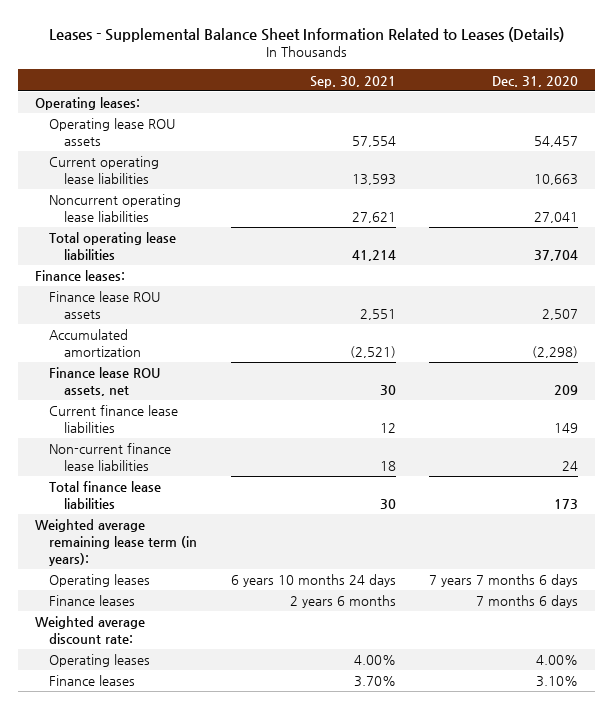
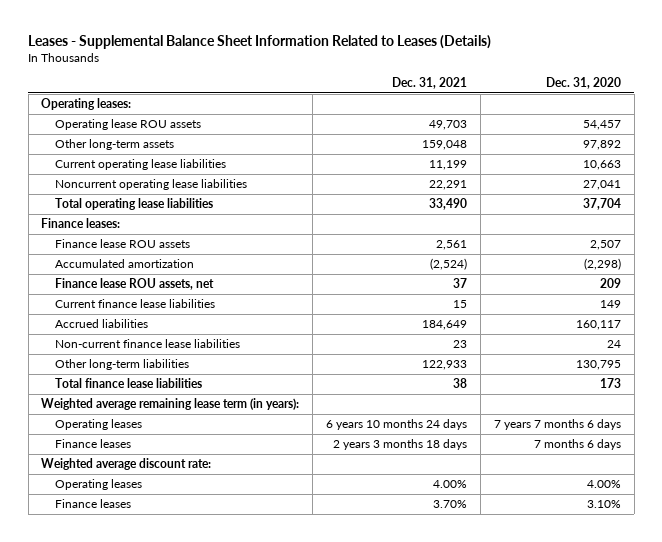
- | Sep. 30, 2021 | Dec. 31, 2020
+ | Dec. 31, 2021 | Dec. 31, 2020
+ Other long-term assets | 159,048 | 97,892
+ Accrued liabilities | 184,649 | 160,117
+ Other long-term liabilities | 122,933 | 130,795

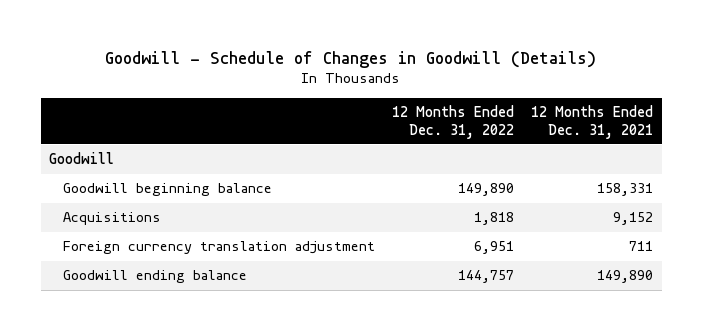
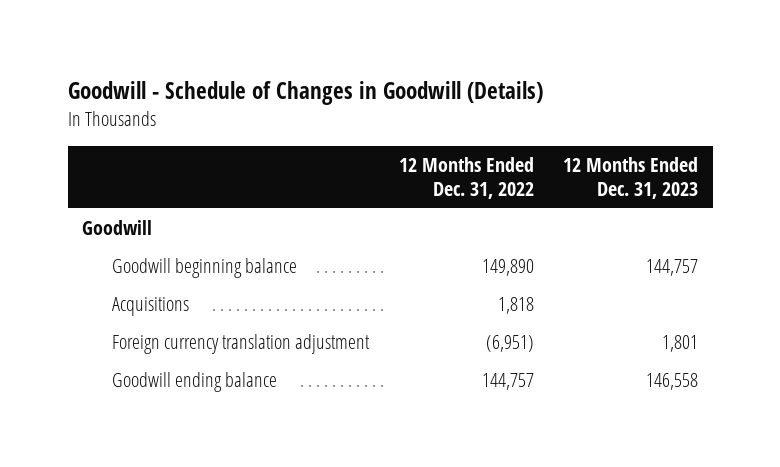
- | 12 Months Ended Dec. 31, 2022 | 12 Months Ended Dec. 31, 2021
+ | 12 Months Ended Dec. 31, 2022 | 12 Months Ended Dec. 31, 2023
- Foreign currency translation adjustment | 6,951 | 711
+ Foreign currency translation adjustment | (6,951) | 1,801

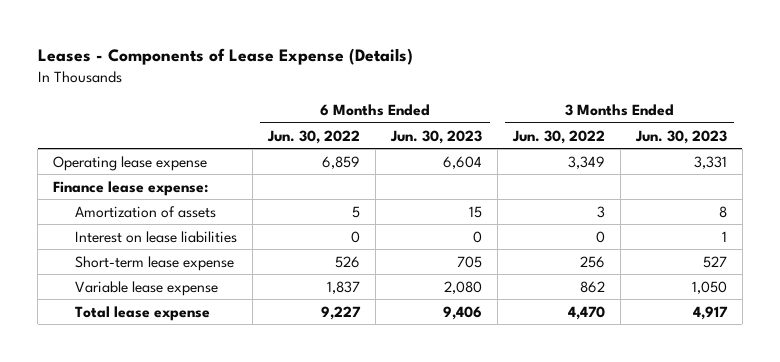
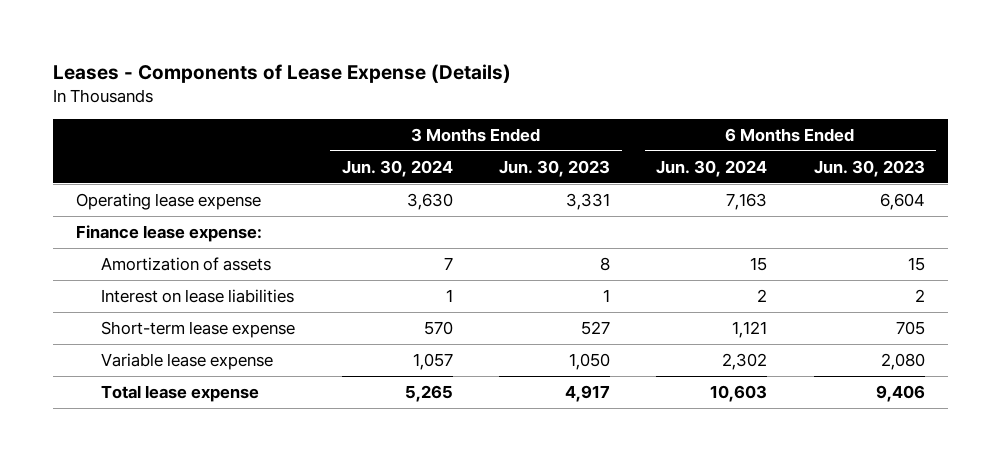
- | 6 Months Ended Jun. 30, 2022 | 6 Months Ended Jun. 30, 2023 | 3 Months Ended Jun. 30, 2022 | 3 Months Ended Jun. 30, 2023
+ | 3 Months Ended Jun. 30, 2024 | 3 Months Ended Jun. 30, 2023 | 6 Months Ended Jun. 30, 2024 | 6 Months Ended Jun. 30, 2023
- Interest on lease liabilities | 0 | 0 | 0 | 1
+ Interest on lease liabilities | 1 | 1 | 2 | 2

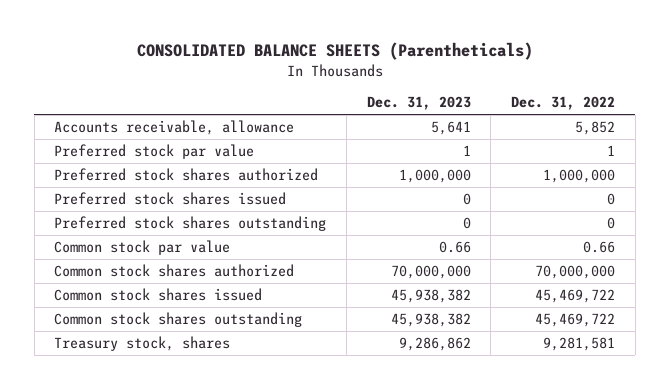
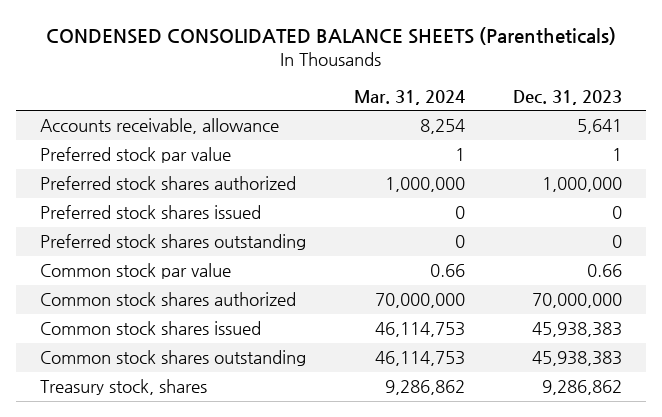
- CONSOLIDATED BALANCE SHEETS (Parentheticals)
+ CONDENSED CONSOLIDATED BALANCE SHEETS (Parentheticals)
- | Dec. 31, 2023 | Dec. 31, 2022
+ | Mar. 31, 2024 | Dec. 31, 2023
- Common stock shares issued | 45,938,382 | 45,469,722
- Common stock shares outstanding | 45,938,382 | 45,469,722
+ Common stock shares issued | 46,114,753 | 45,938,383
+ Common stock shares outstanding | 46,114,753 | 45,938,383

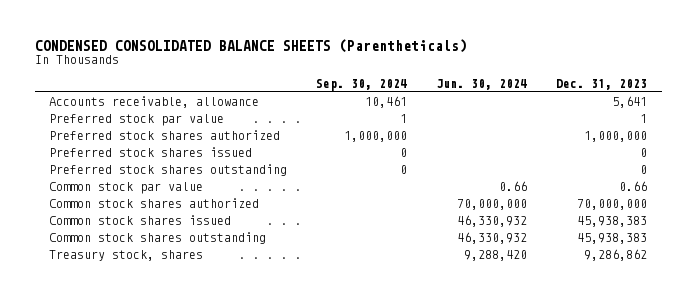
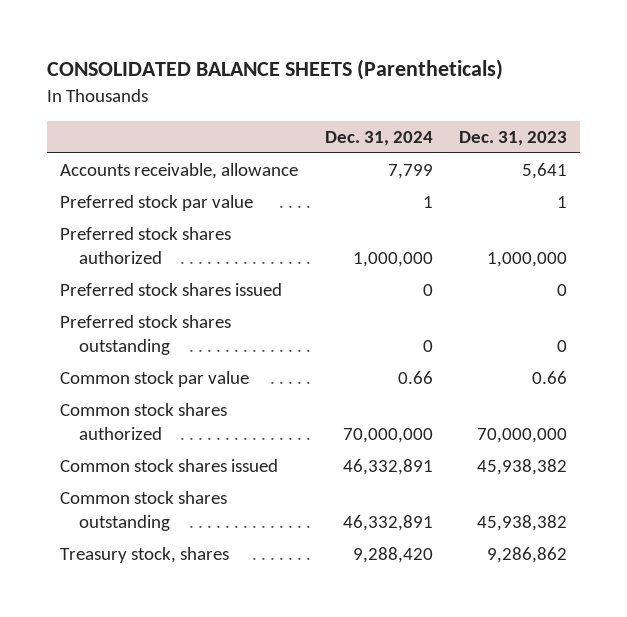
- CONDENSED CONSOLIDATED BALANCE SHEETS (Parentheticals)
+ CONSOLIDATED BALANCE SHEETS (Parentheticals)
- | Sep. 30, 2024 | Jun. 30, 2024 | Dec. 31, 2023
+ | Dec. 31, 2024 | Dec. 31, 2023
- Common stock shares issued | | 46,330,932 | 45,938,383
- Common stock shares outstanding | | 46,330,932 | 45,938,383
+ Common stock shares issued | 46,332,891 | 45,938,382
+ Common stock shares outstanding | 46,332,891 | 45,938,382

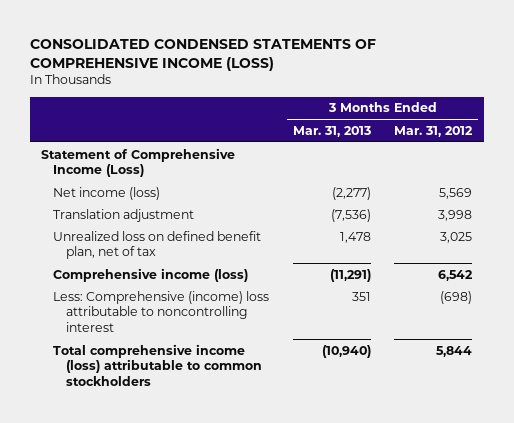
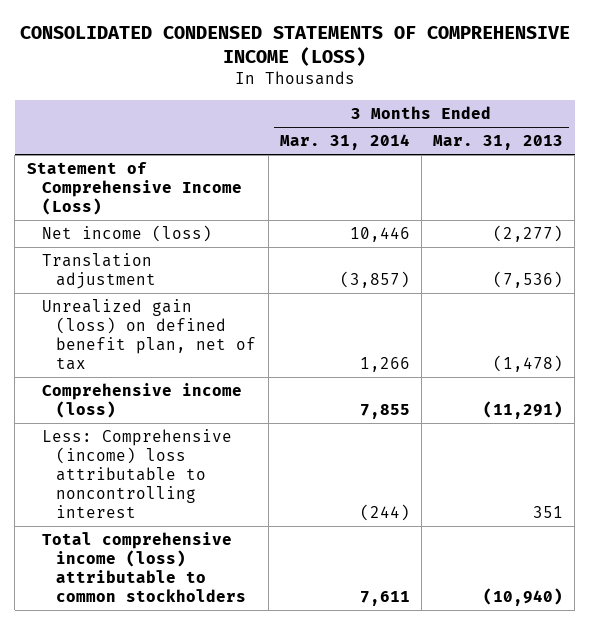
- | 3 Months Ended Mar. 31, 2013 | 3 Months Ended Mar. 31, 2012
+ | 3 Months Ended Mar. 31, 2014 | 3 Months Ended Mar. 31, 2013
- Unrealized loss on defined benefit plan, net of tax | 1,478 | 3,025
+ Unrealized gain (loss) on defined benefit plan, net of tax | 1,266 | (1,478)

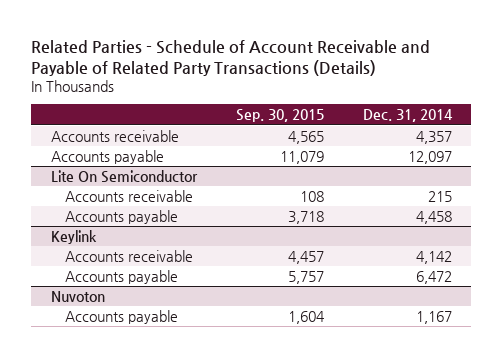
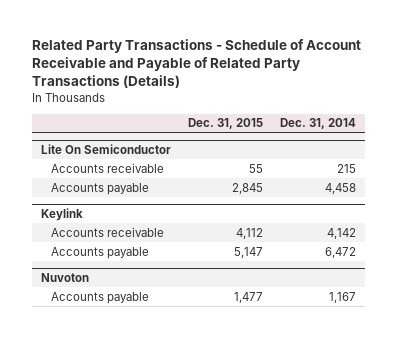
- Related Parties - Schedule of Account Receivable and Payable of Related Party Transactions (Details)
+ Related Party Transactions - Schedule of Account Receivable and Payable of Related Party Transactions (Details)
- | Sep. 30, 2015 | Dec. 31, 2014
+ | Dec. 31, 2015 | Dec. 31, 2014
- Accounts receivable | 4,565 | 4,357
- Accounts payable | 11,079 | 12,097

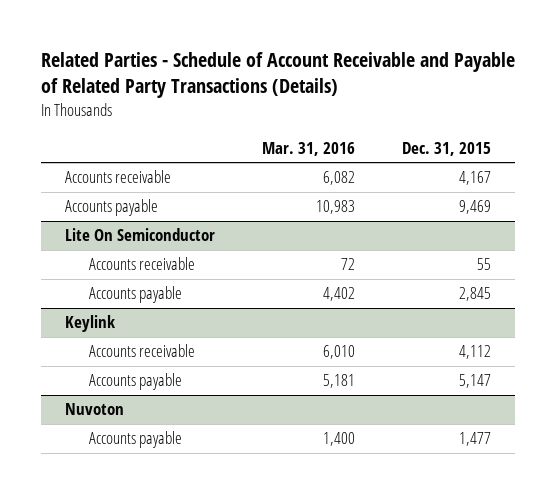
- Related Party Transactions - Schedule of Account Receivable and Payable of Related Party Transactions (Details)
+ Related Parties - Schedule of Account Receivable and Payable of Related Party Transactions (Details)
- | Dec. 31, 2015 | Dec. 31, 2014
+ | Mar. 31, 2016 | Dec. 31, 2015
+ Accounts receivable | 6,082 | 4,167
+ Accounts payable | 10,983 | 9,469

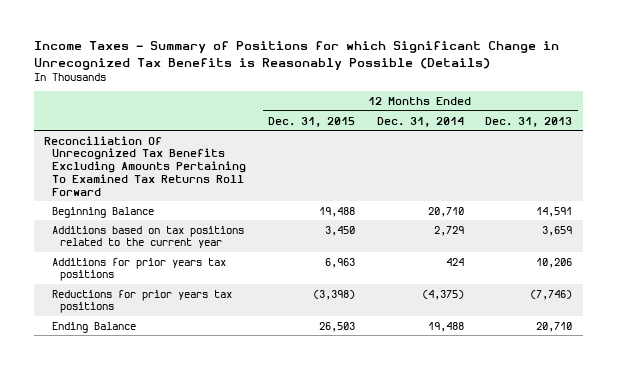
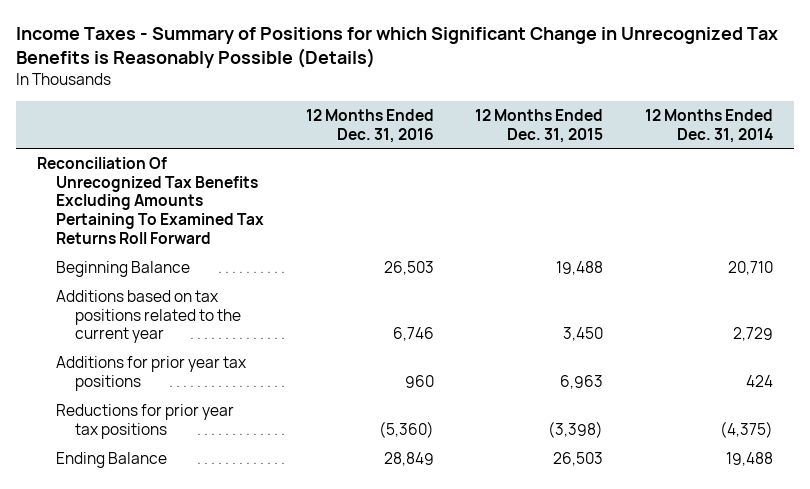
- | 12 Months Ended Dec. 31, 2015 | 12 Months Ended Dec. 31, 2014 | 12 Months Ended Dec. 31, 2013
+ | 12 Months Ended Dec. 31, 2016 | 12 Months Ended Dec. 31, 2015 | 12 Months Ended Dec. 31, 2014
- Additions for prior years tax positions | 6,963 | 424 | 10,206
- Reductions for prior years tax positions | (3,398) | (4,375) | (7,746)
+ Additions for prior year tax positions | 960 | 6,963 | 424
+ Reductions for prior year tax positions | (5,360) | (3,398) | (4,375)

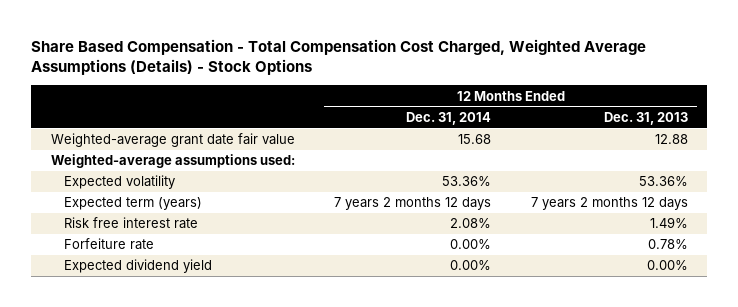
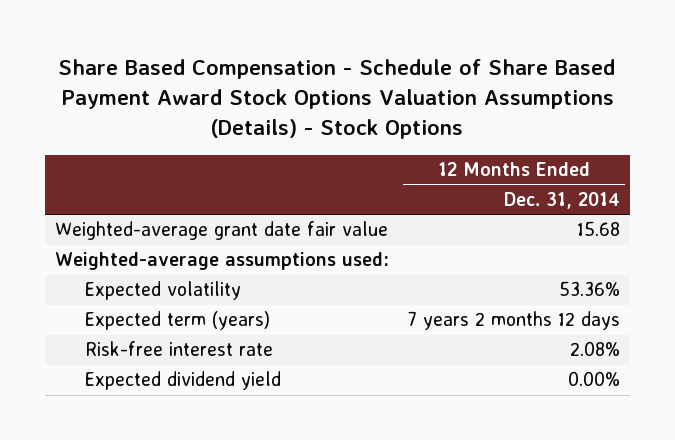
- Share Based Compensation - Total Compensation Cost Charged, Weighted Average Assumptions (Details) - Stock Options
+ Share Based Compensation - Schedule of Share Based Payment Award Stock Options Valuation Assumptions (Details) - Stock Options
- | 12 Months Ended Dec. 31, 2014 | 12 Months Ended Dec. 31, 2013
+ | 12 Months Ended Dec. 31, 2014
- Risk free interest rate | 2.08% | 1.49%
- Forfeiture rate | 0.00% | 0.78%
+ Risk-free interest rate | 2.08%

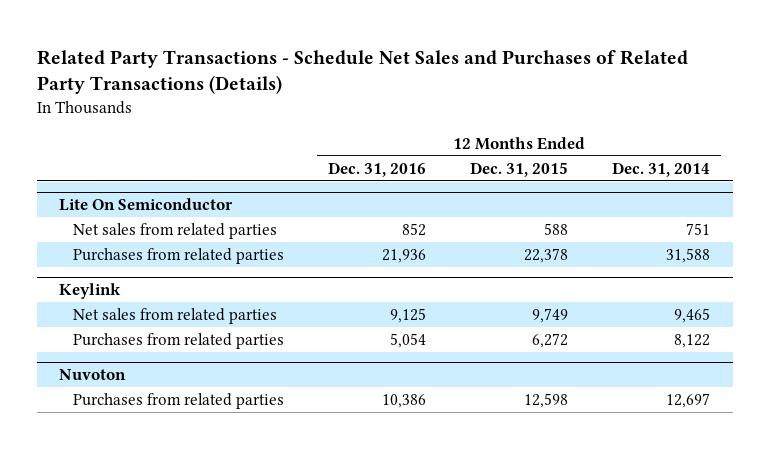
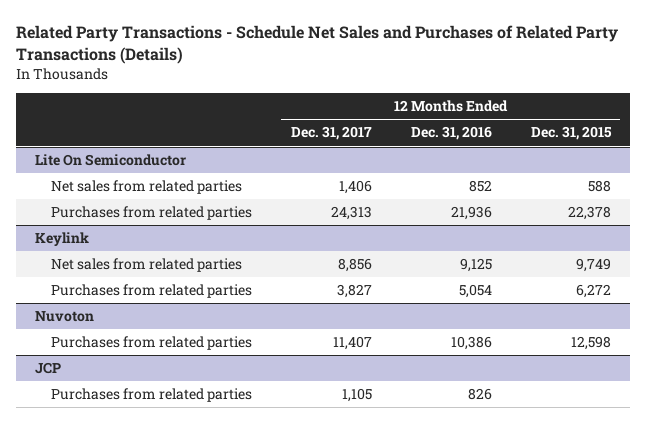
- | 12 Months Ended Dec. 31, 2016 | 12 Months Ended Dec. 31, 2015 | 12 Months Ended Dec. 31, 2014
+ | 12 Months Ended Dec. 31, 2017 | 12 Months Ended Dec. 31, 2016 | 12 Months Ended Dec. 31, 2015
+ JCP
+ Purchases from related parties | 1,105 | 826 |

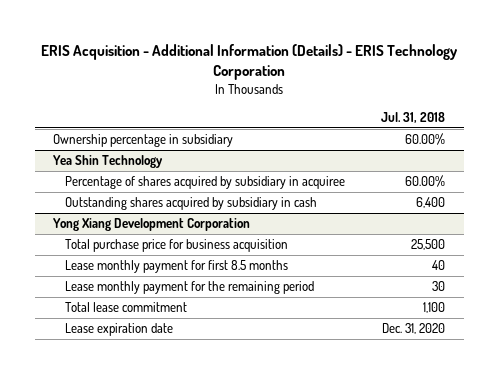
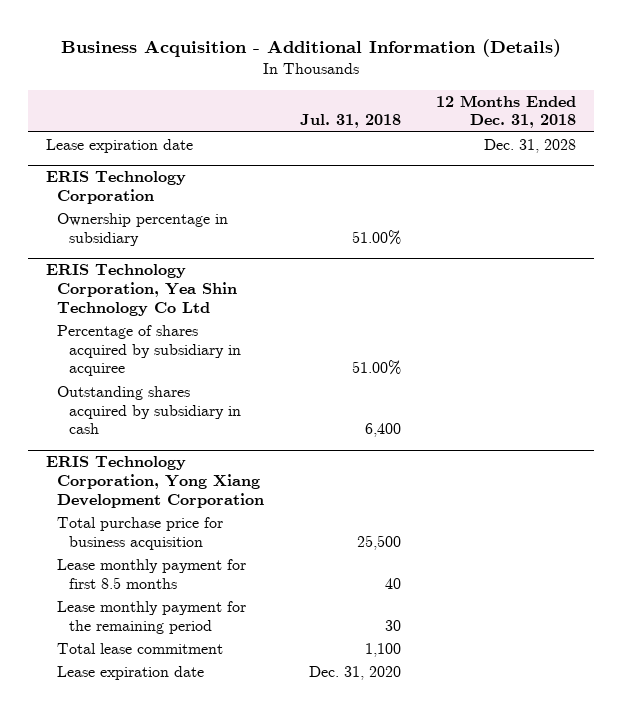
- ERIS Acquisition - Additional Information (Details) - ERIS Technology Corporation
+ Business Acquisition - Additional Information (Details)
- | Jul. 31, 2018
+ | Jul. 31, 2018 | 12 Months Ended Dec. 31, 2018
- Ownership percentage in subsidiary | 60.00%
- Yea Shin Technology
- Percentage of shares acquired by subsidiary in acquiree | 60.00%
+ Lease expiration date | | Dec. 31, 2028
+ ERIS Technology Corporation
+ Ownership percentage in subsidiary | 51.00% |
+ ERIS Technology Corporation, Yea Shin Technology Co Ltd
+ Percentage of shares acquired by subsidiary in acquiree | 51.00% |
- Yong Xiang Development Corporation
+ ERIS Technology Corporation, Yong Xiang Development Corporation

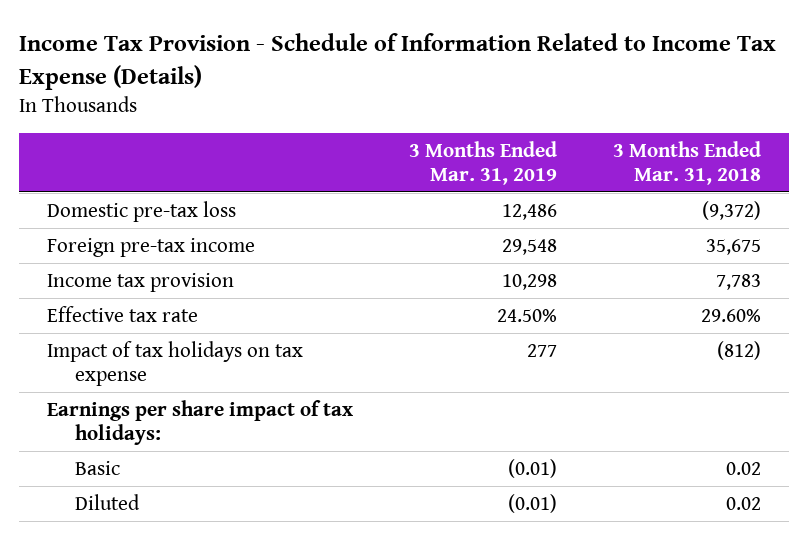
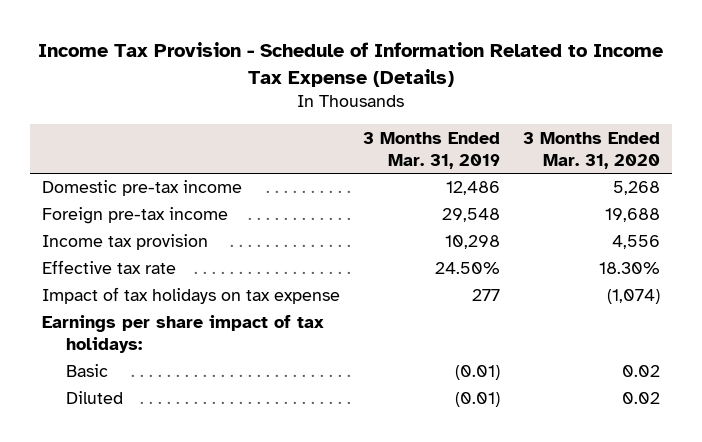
- | 3 Months Ended Mar. 31, 2019 | 3 Months Ended Mar. 31, 2018
+ | 3 Months Ended Mar. 31, 2019 | 3 Months Ended Mar. 31, 2020
- Domestic pre-tax loss | 12,486 | (9,372)
+ Domestic pre-tax income | 12,486 | 5,268

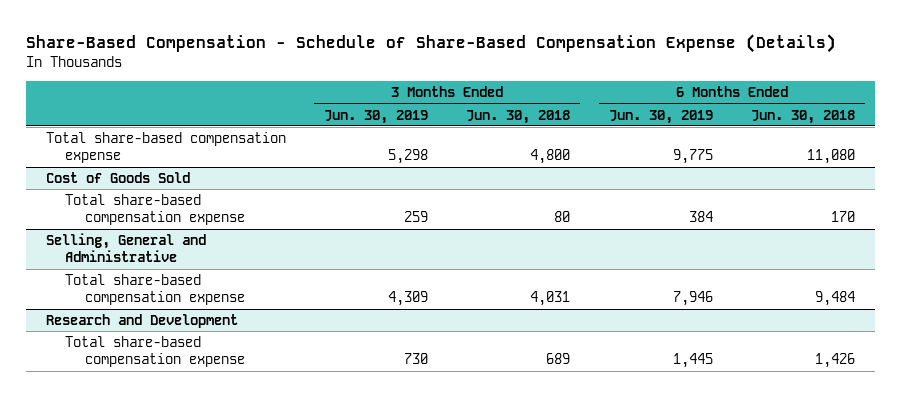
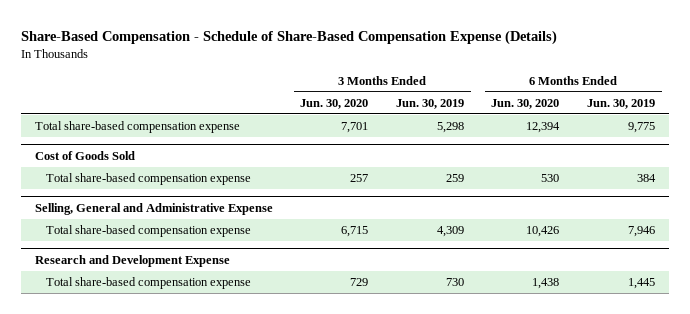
- | 3 Months Ended Jun. 30, 2019 | 3 Months Ended Jun. 30, 2018 | 6 Months Ended Jun. 30, 2019 | 6 Months Ended Jun. 30, 2018
+ | 3 Months Ended Jun. 30, 2020 | 3 Months Ended Jun. 30, 2019 | 6 Months Ended Jun. 30, 2020 | 6 Months Ended Jun. 30, 2019
- Selling, General and Administrative
+ Selling, General and Administrative Expense
- Research and Development
+ Research and Development Expense

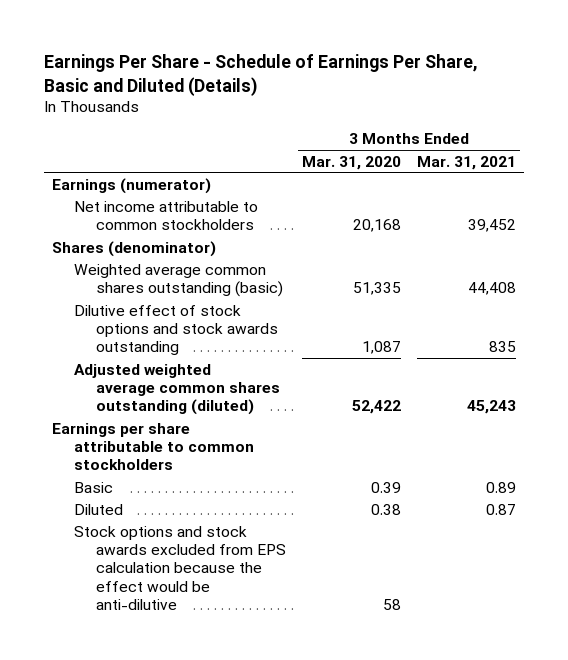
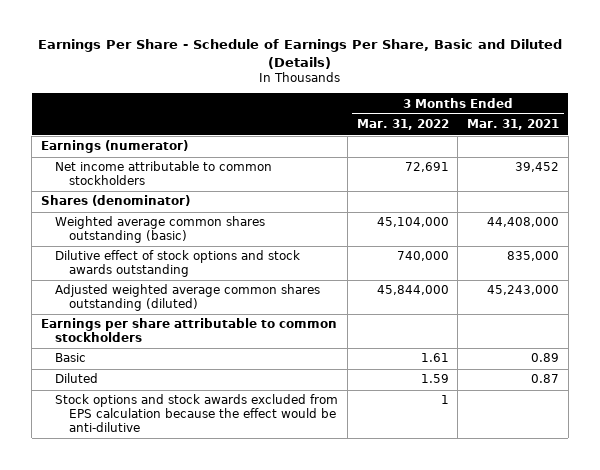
- | 3 Months Ended Mar. 31, 2020 | 3 Months Ended Mar. 31, 2021
+ | 3 Months Ended Mar. 31, 2022 | 3 Months Ended Mar. 31, 2021
- Weighted average common shares outstanding (basic) | 51,335 | 44,408
- Dilutive effect of stock options and stock awards outstanding | 1,087 | 835
- Adjusted weighted average common shares outstanding (diluted) | 52,422 | 45,243
+ Weighted average common shares outstanding (basic) | 45,104,000 | 44,408,000
+ Dilutive effect of stock options and stock awards outstanding | 740,000 | 835,000
+ Adjusted weighted average common shares outstanding (diluted) | 45,844,000 | 45,243,000

